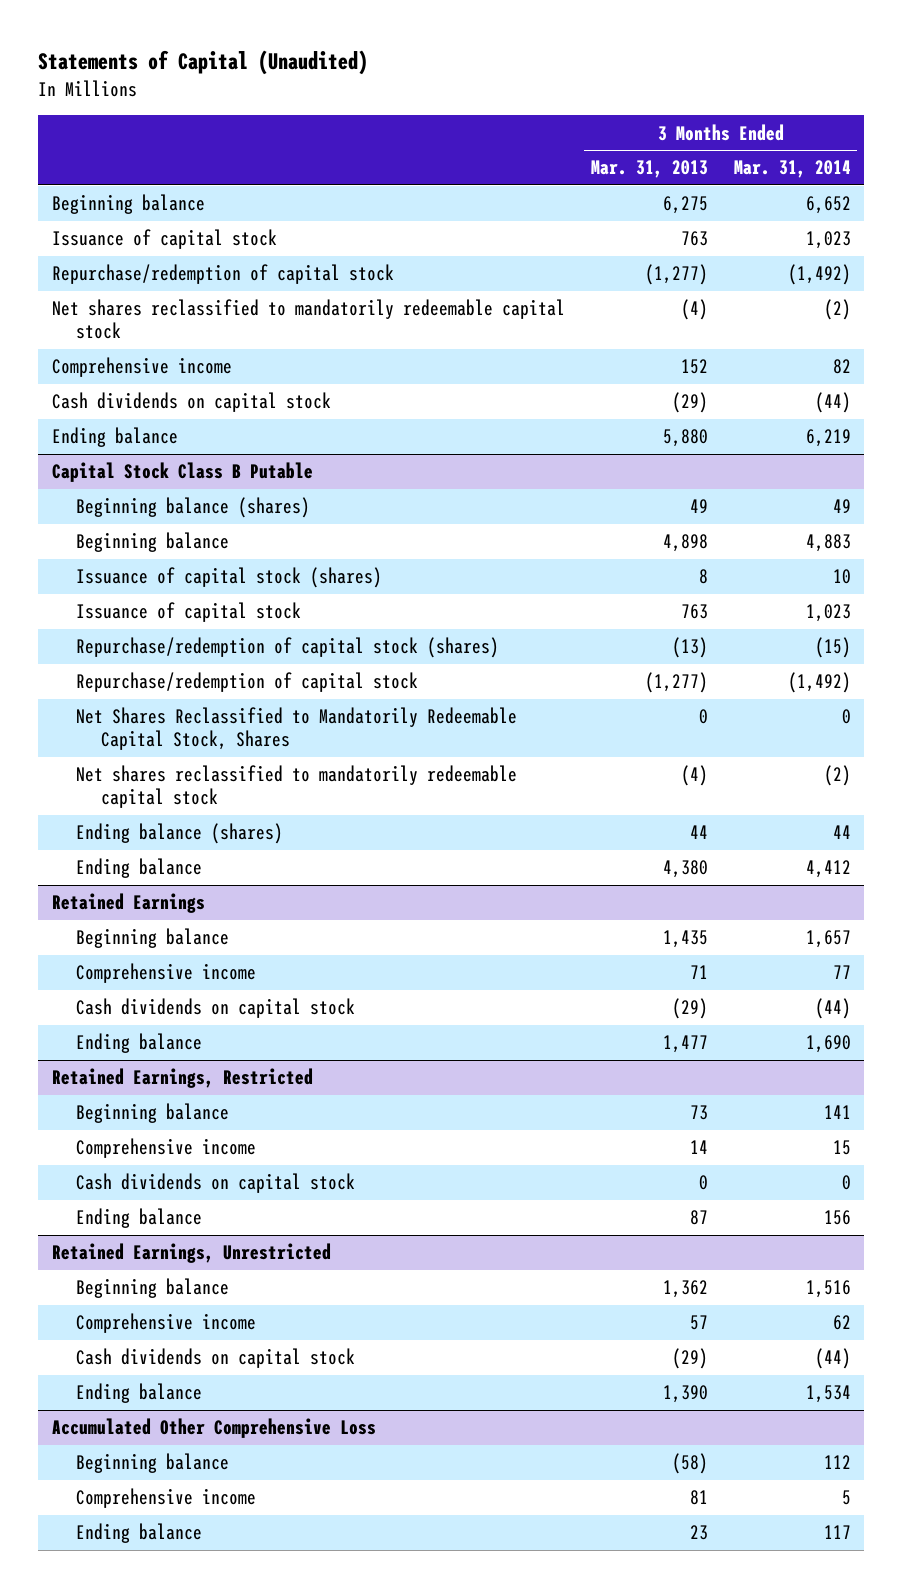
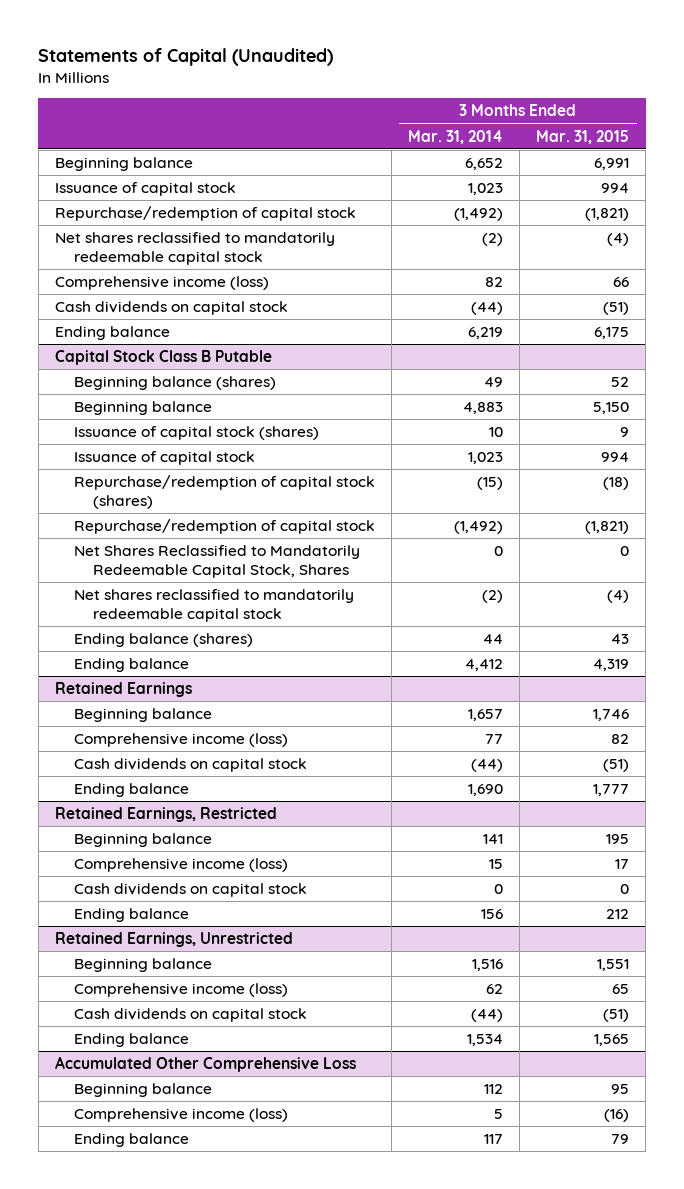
- | 3 Months Ended Mar. 31, 2013 | 3 Months Ended Mar. 31, 2014
+ | 3 Months Ended Mar. 31, 2014 | 3 Months Ended Mar. 31, 2015
- Comprehensive income | 152 | 82
+ Comprehensive income (loss) | 82 | 66
@ Retained Earnings
- Comprehensive income | 71 | 77
+ Comprehensive income (loss) | 77 | 82
@ Retained Earnings, Restricted
- Comprehensive income | 14 | 15
+ Comprehensive income (loss) | 15 | 17
@ Retained Earnings, Unrestricted
- Comprehensive income | 57 | 62
+ Comprehensive income (loss) | 62 | 65
@ Accumulated Other Comprehensive Loss
- Comprehensive income | 81 | 5
+ Comprehensive income (loss) | 5 | (16)

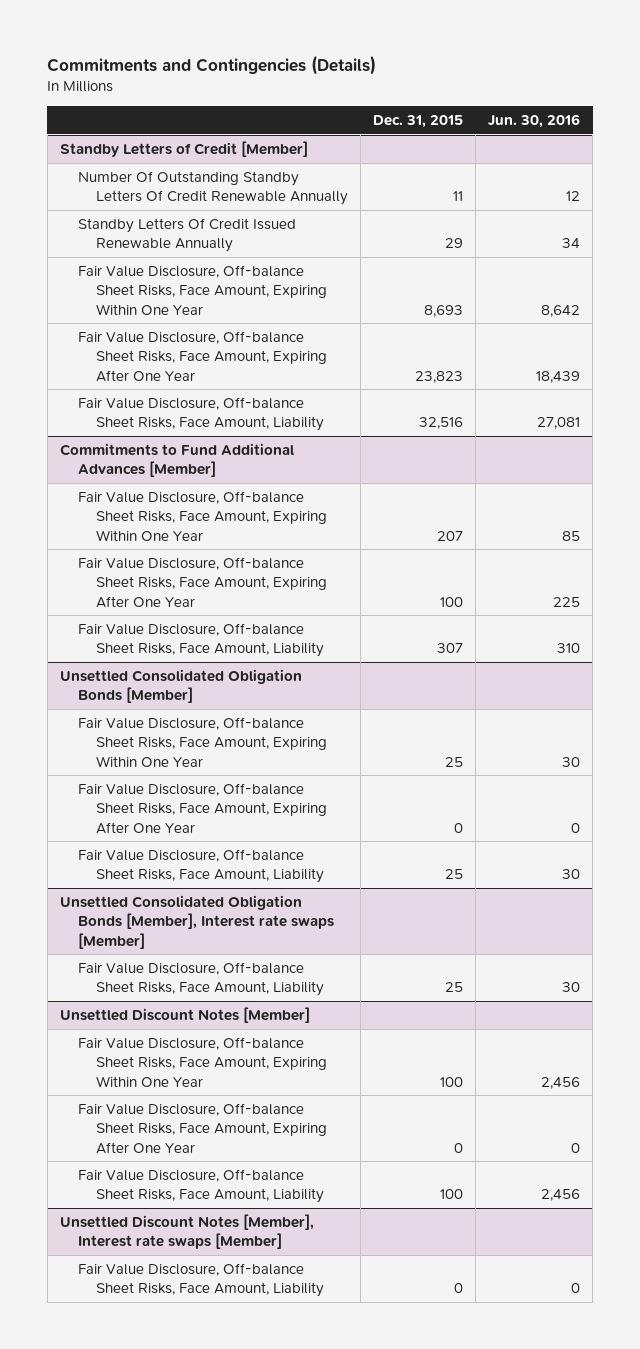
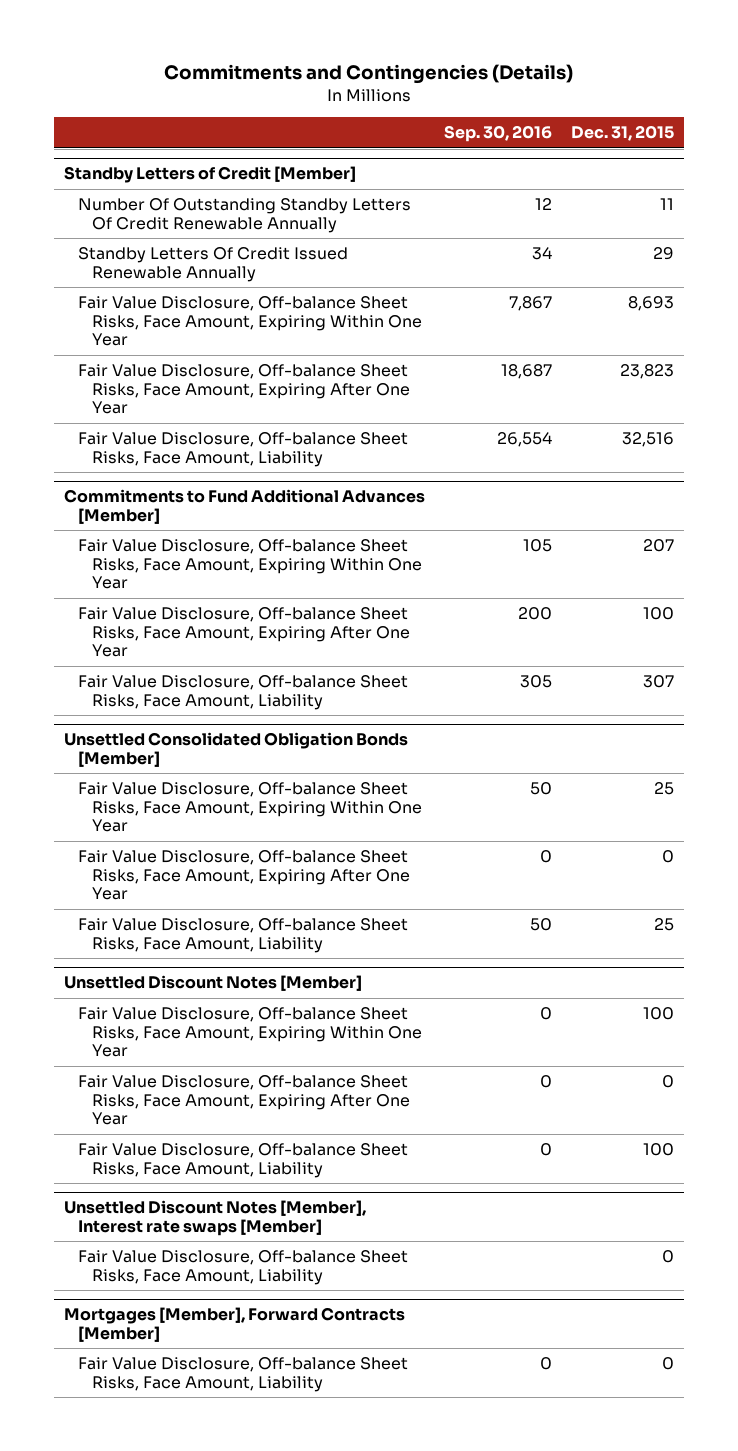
- | Dec. 31, 2015 | Jun. 30, 2016
+ | Sep. 30, 2016 | Dec. 31, 2015
- Unsettled Consolidated Obligation Bonds [Member], Interest rate swaps [Member]
- Fair Value Disclosure, Off-balance Sheet Risks, Face Amount, Liability | 25 | 30
+ Mortgages [Member], Forward Contracts [Member]
+ Fair Value Disclosure, Off-balance Sheet Risks, Face Amount, Liability | 0 | 0

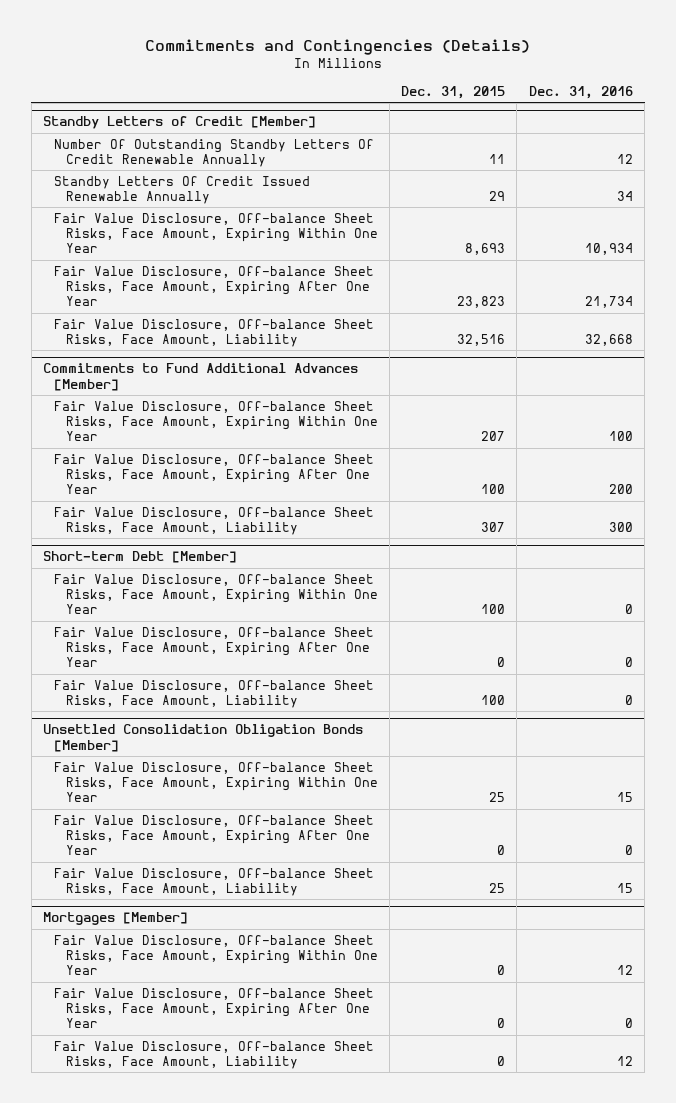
- | Sep. 30, 2016 | Dec. 31, 2015
+ | Dec. 31, 2015 | Dec. 31, 2016
- Unsettled Consolidated Obligation Bonds [Member]
+ Short-term Debt [Member]
+ Fair Value Disclosure, Off-balance Sheet Risks, Face Amount, Expiring Within One Year | 100 | 0
+ Fair Value Disclosure, Off-balance Sheet Risks, Face Amount, Expiring After One Year | 0 | 0
+ Fair Value Disclosure, Off-balance Sheet Risks, Face Amount, Liability | 100 | 0
+ Unsettled Consolidation Obligation Bonds [Member]
- Unsettled Discount Notes [Member]
- Fair Value Disclosure, Off-balance Sheet Risks, Face Amount, Expiring Within One Year | 0 | 100
+ Mortgages [Member]
+ Fair Value Disclosure, Off-balance Sheet Risks, Face Amount, Expiring Within One Year | 0 | 12
- Fair Value Disclosure, Off-balance Sheet Risks, Face Amount, Liability | 0 | 100
- Unsettled Discount Notes [Member], Interest rate swaps [Member]
- Mortgages [Member], Forward Contracts [Member]
- Fair Value Disclosure, Off-balance Sheet Risks, Face Amount, Liability | 0 | 0

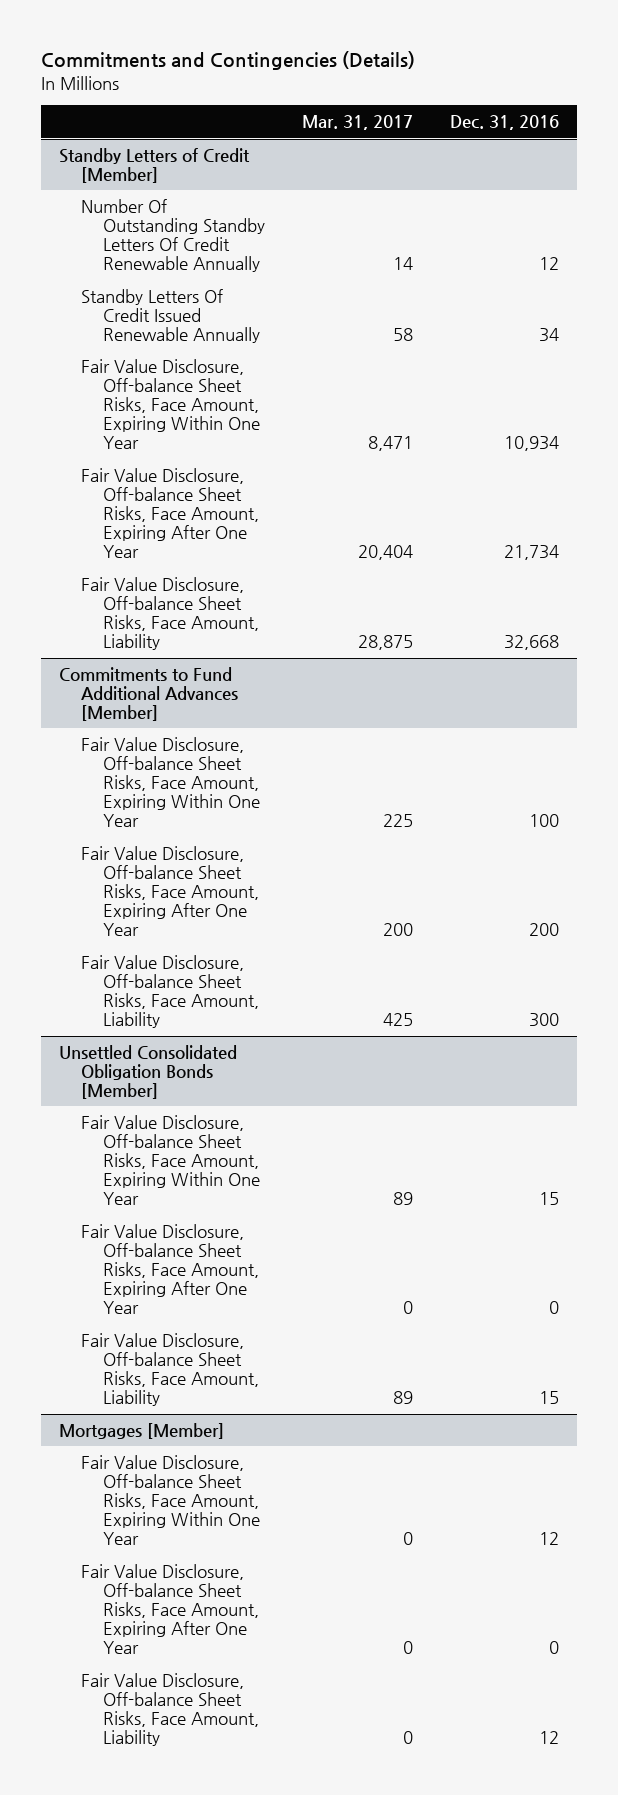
- | Dec. 31, 2015 | Dec. 31, 2016
+ | Mar. 31, 2017 | Dec. 31, 2016
- Short-term Debt [Member]
- Fair Value Disclosure, Off-balance Sheet Risks, Face Amount, Expiring Within One Year | 100 | 0
- Fair Value Disclosure, Off-balance Sheet Risks, Face Amount, Expiring After One Year | 0 | 0
- Fair Value Disclosure, Off-balance Sheet Risks, Face Amount, Liability | 100 | 0
- Unsettled Consolidation Obligation Bonds [Member]
+ Unsettled Consolidated Obligation Bonds [Member]

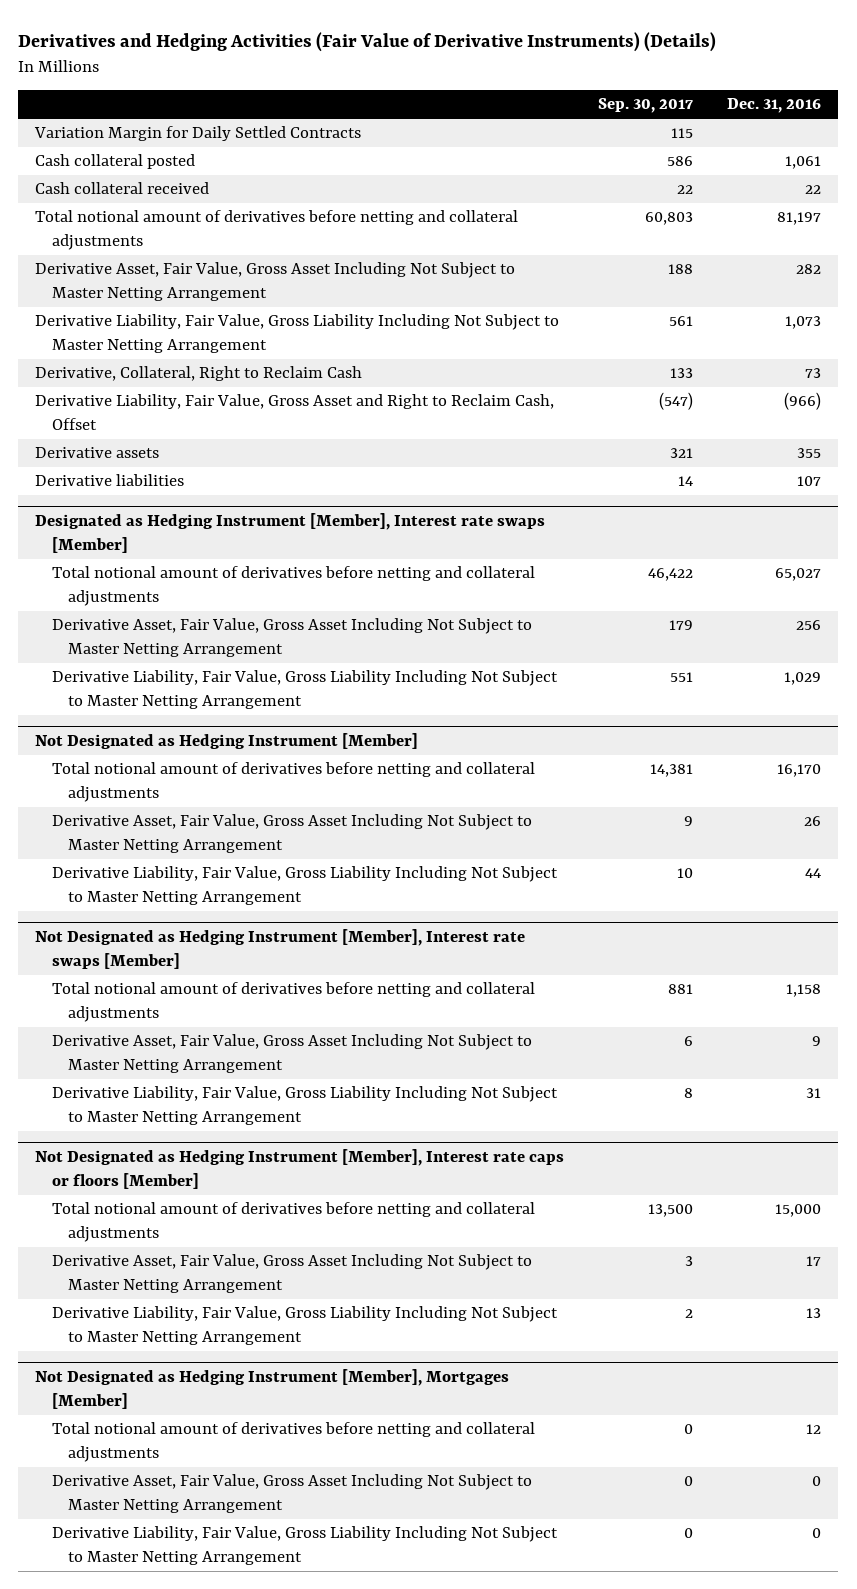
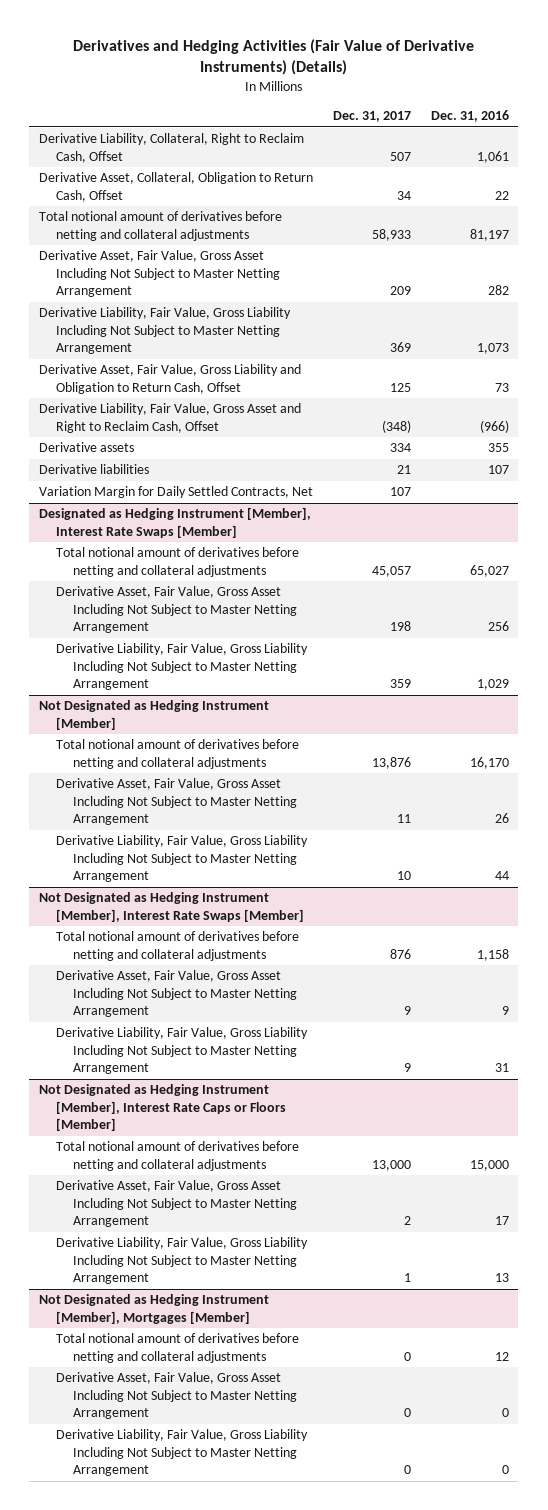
- | Sep. 30, 2017 | Dec. 31, 2016
+ | Dec. 31, 2017 | Dec. 31, 2016
- Variation Margin for Daily Settled Contracts | 115 |
- Cash collateral posted | 586 | 1,061
- Cash collateral received | 22 | 22
+ Derivative Liability, Collateral, Right to Reclaim Cash, Offset | 507 | 1,061
+ Derivative Asset, Collateral, Obligation to Return Cash, Offset | 34 | 22
- Derivative, Collateral, Right to Reclaim Cash | 133 | 73
+ Derivative Asset, Fair Value, Gross Liability and Obligation to Return Cash, Offset | 125 | 73
- Designated as Hedging Instrument [Member], Interest rate swaps [Member]
+ Variation Margin for Daily Settled Contracts, Net | 107 |
+ Designated as Hedging Instrument [Member], Interest Rate Swaps [Member]
- Not Designated as Hedging Instrument [Member], Interest rate swaps [Member]
+ Not Designated as Hedging Instrument [Member], Interest Rate Swaps [Member]
- Not Designated as Hedging Instrument [Member], Interest rate caps or floors [Member]
+ Not Designated as Hedging Instrument [Member], Interest Rate Caps or Floors [Member]

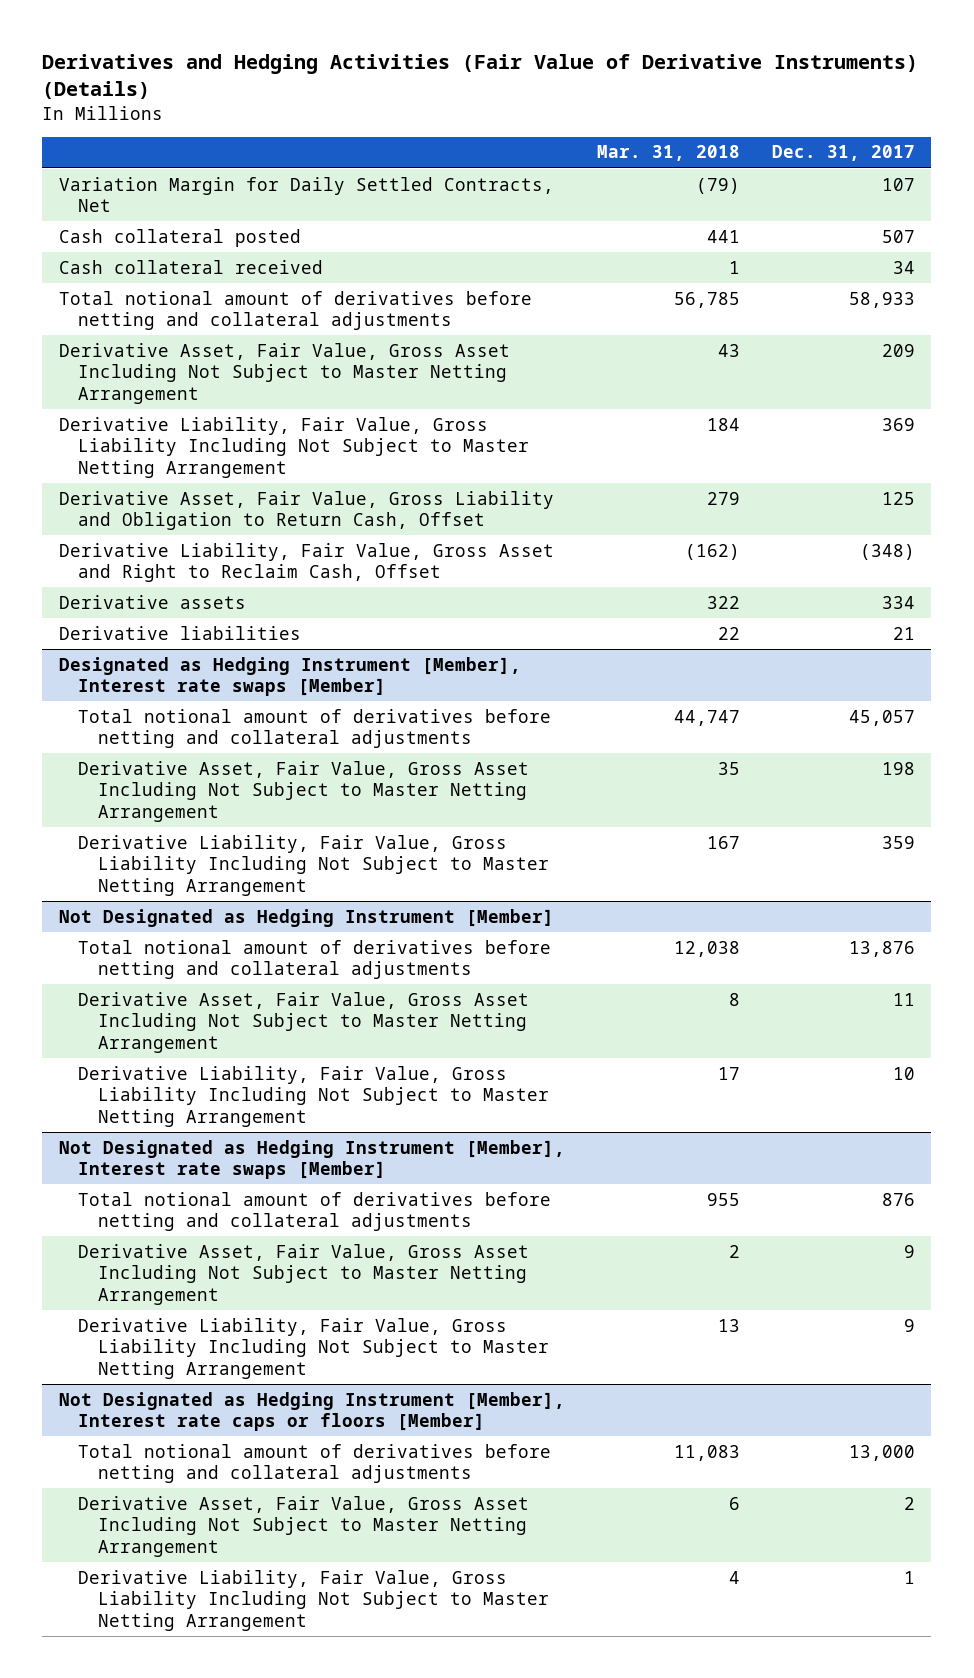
- | Dec. 31, 2017 | Dec. 31, 2016
+ | Mar. 31, 2018 | Dec. 31, 2017
- Derivative Liability, Collateral, Right to Reclaim Cash, Offset | 507 | 1,061
- Derivative Asset, Collateral, Obligation to Return Cash, Offset | 34 | 22
moved up: Variation Margin for Daily Settled Contracts, Net | (79) | 107
+ Cash collateral posted | 441 | 507
+ Cash collateral received | 1 | 34
- Designated as Hedging Instrument [Member], Interest Rate Swaps [Member]
+ Designated as Hedging Instrument [Member], Interest rate swaps [Member]
- Not Designated as Hedging Instrument [Member], Interest Rate Swaps [Member]
+ Not Designated as Hedging Instrument [Member], Interest rate swaps [Member]
- Not Designated as Hedging Instrument [Member], Interest Rate Caps or Floors [Member]
+ Not Designated as Hedging Instrument [Member], Interest rate caps or floors [Member]
- Not Designated as Hedging Instrument [Member], Mortgages [Member]
- Total notional amount of derivatives before netting and collateral adjustments | 0 | 12
- Derivative Asset, Fair Value, Gross Asset Including Not Subject to Master Netting Arrangement | 0 | 0
- Derivative Liability, Fair Value, Gross Liability Including Not Subject to Master Netting Arrangement | 0 | 0

